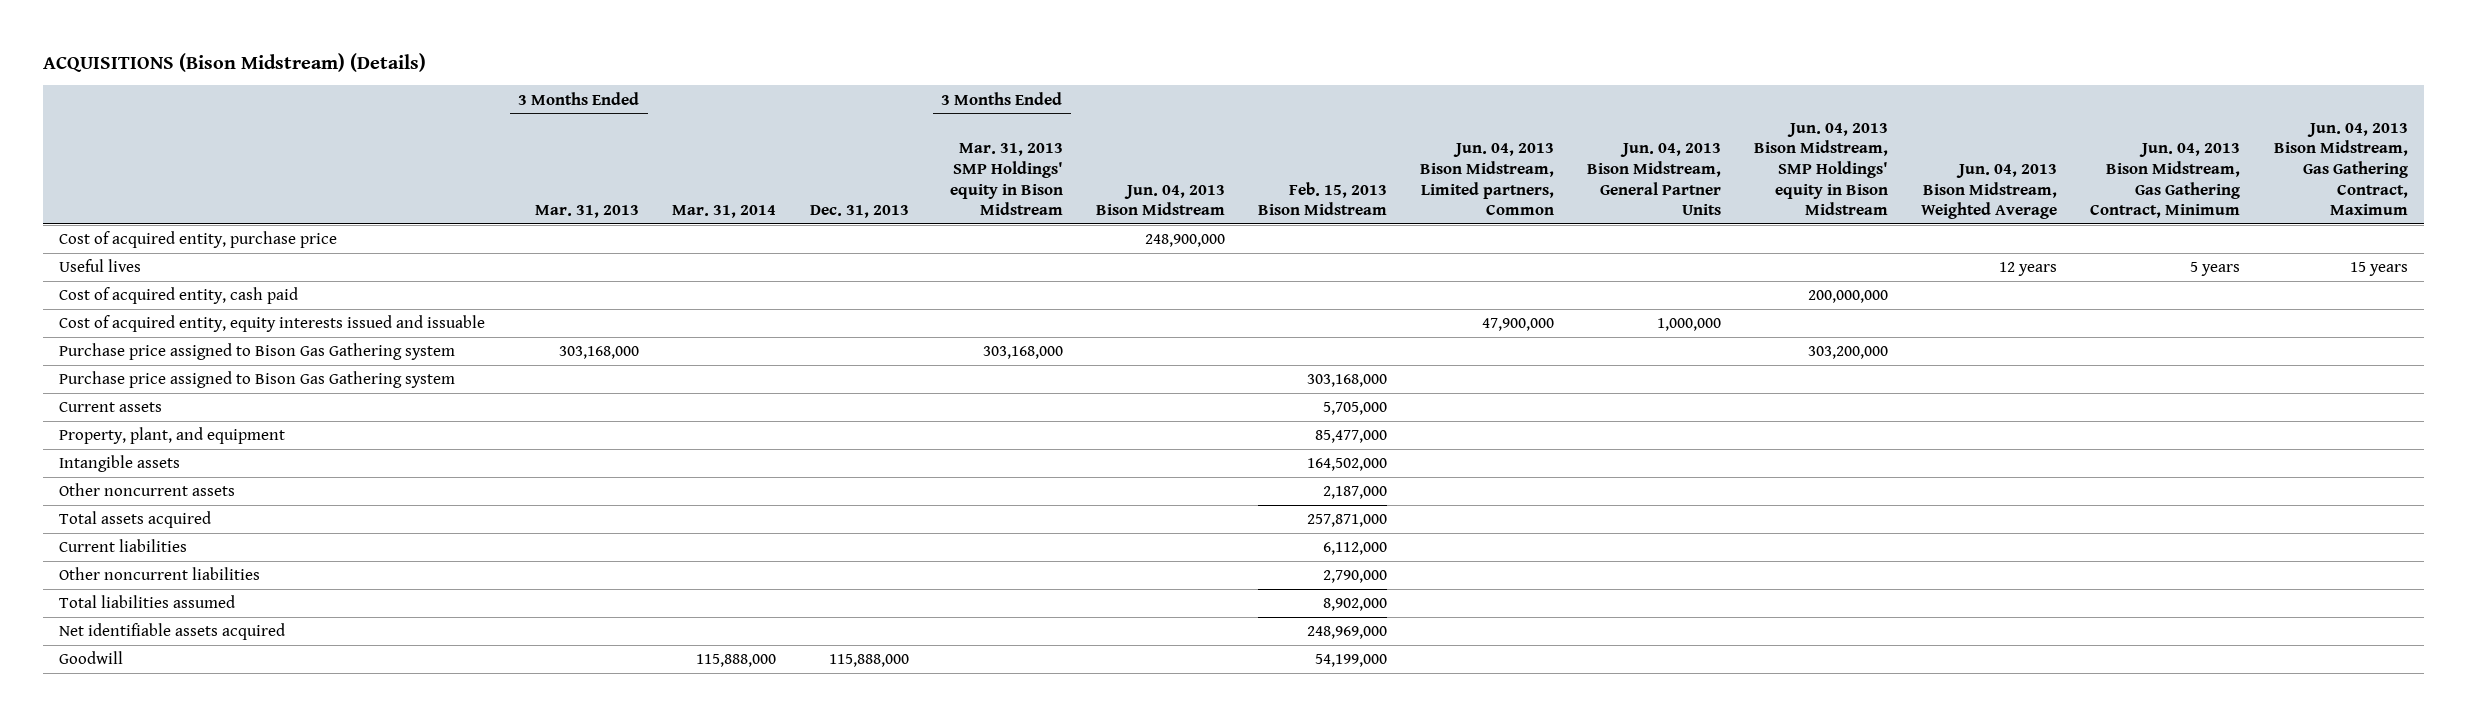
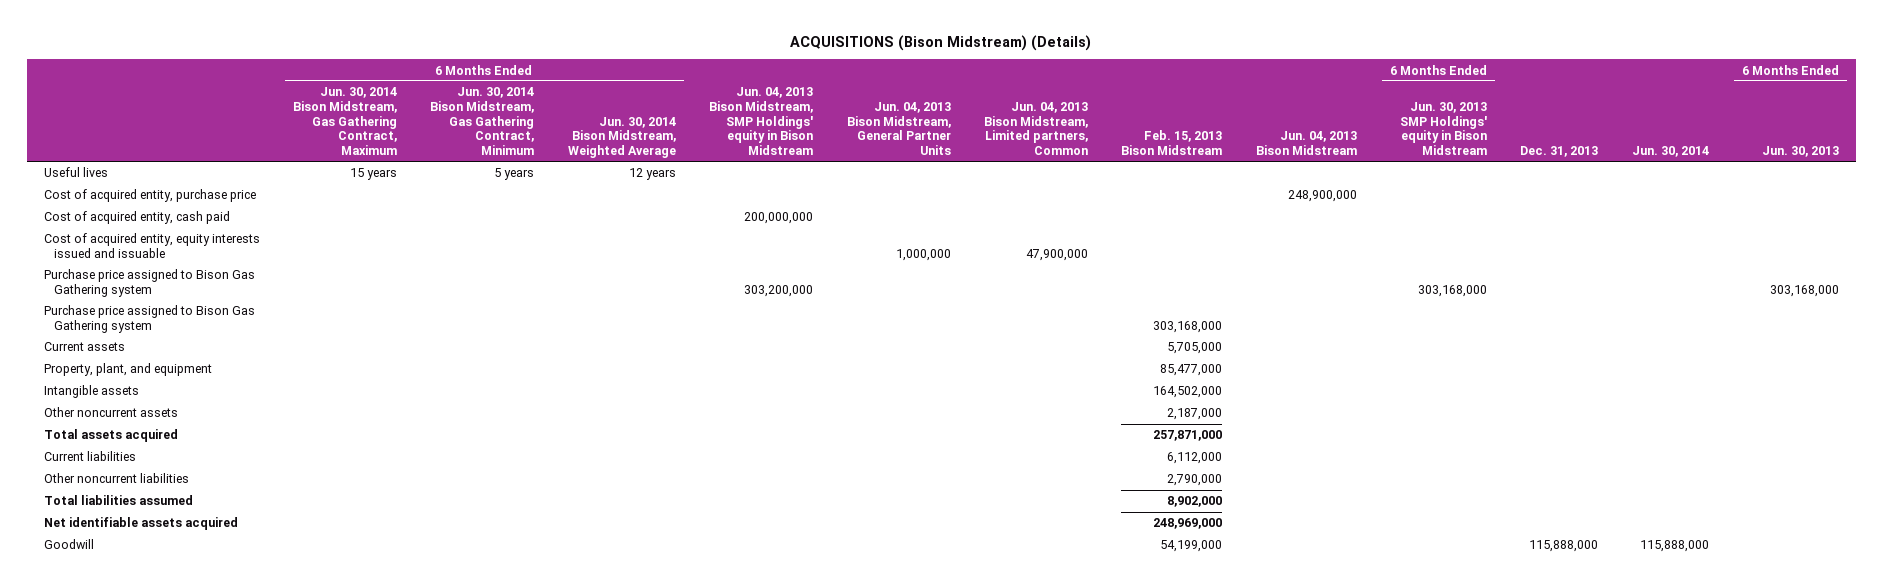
- | 3 Months Ended Mar. 31, 2013 | Mar. 31, 2014 | Dec. 31, 2013 | 3 Months Ended Mar. 31, 2013 SMP Holdings' equity in Bison Midstream | Jun. 04, 2013 Bison Midstream | Feb. 15, 2013 Bison Midstream | Jun. 04, 2013 Bison Midstream, Limited partners, Common | Jun. 04, 2013 Bison Midstream, General Partner Units | Jun. 04, 2013 Bison Midstream, SMP Holdings' equity in Bison Midstream | Jun. 04, 2013 Bison Midstream, Weighted Average | Jun. 04, 2013 Bison Midstream, Gas Gathering Contract, Minimum | Jun. 04, 2013 Bison Midstream, Gas Gathering Contract, Maximum
+ | 6 Months Ended Jun. 30, 2014 Bison Midstream, Gas Gathering Contract, Maximum | 6 Months Ended Jun. 30, 2014 Bison Midstream, Gas Gathering Contract, Minimum | 6 Months Ended Jun. 30, 2014 Bison Midstream, Weighted Average | Jun. 04, 2013 Bison Midstream, SMP Holdings' equity in Bison Midstream | Jun. 04, 2013 Bison Midstream, General Partner Units | Jun. 04, 2013 Bison Midstream, Limited partners, Common | Feb. 15, 2013 Bison Midstream | Jun. 04, 2013 Bison Midstream | 6 Months Ended Jun. 30, 2013 SMP Holdings' equity in Bison Midstream | Dec. 31, 2013 | Jun. 30, 2014 | 6 Months Ended Jun. 30, 2013
moved down: Cost of acquired entity, purchase price | | | | | | | | 248,900,000 | | | |

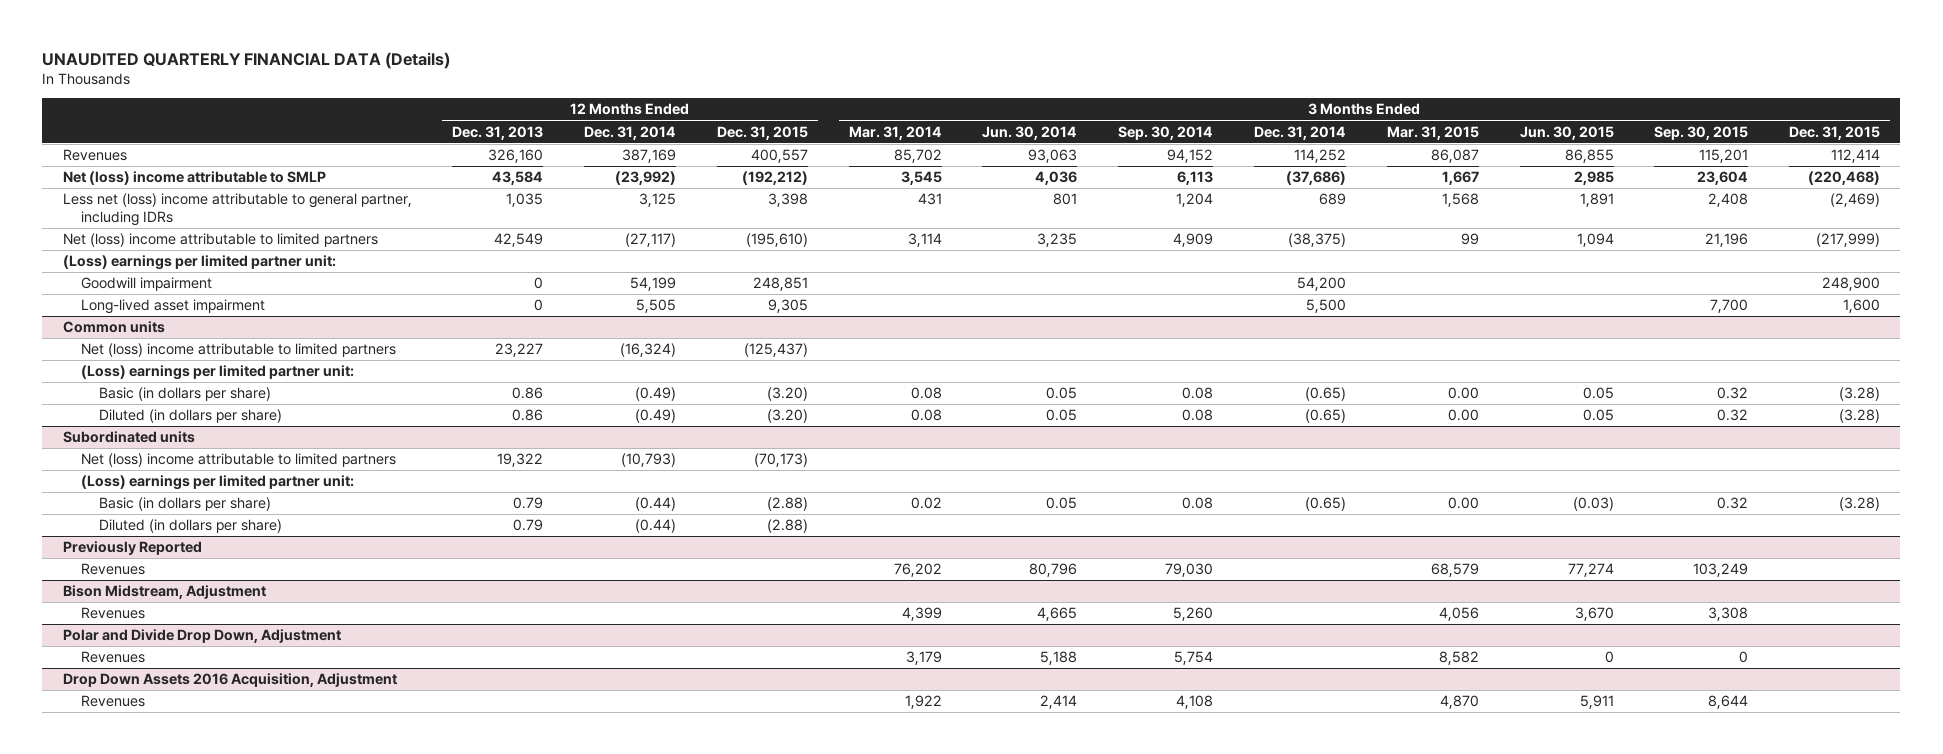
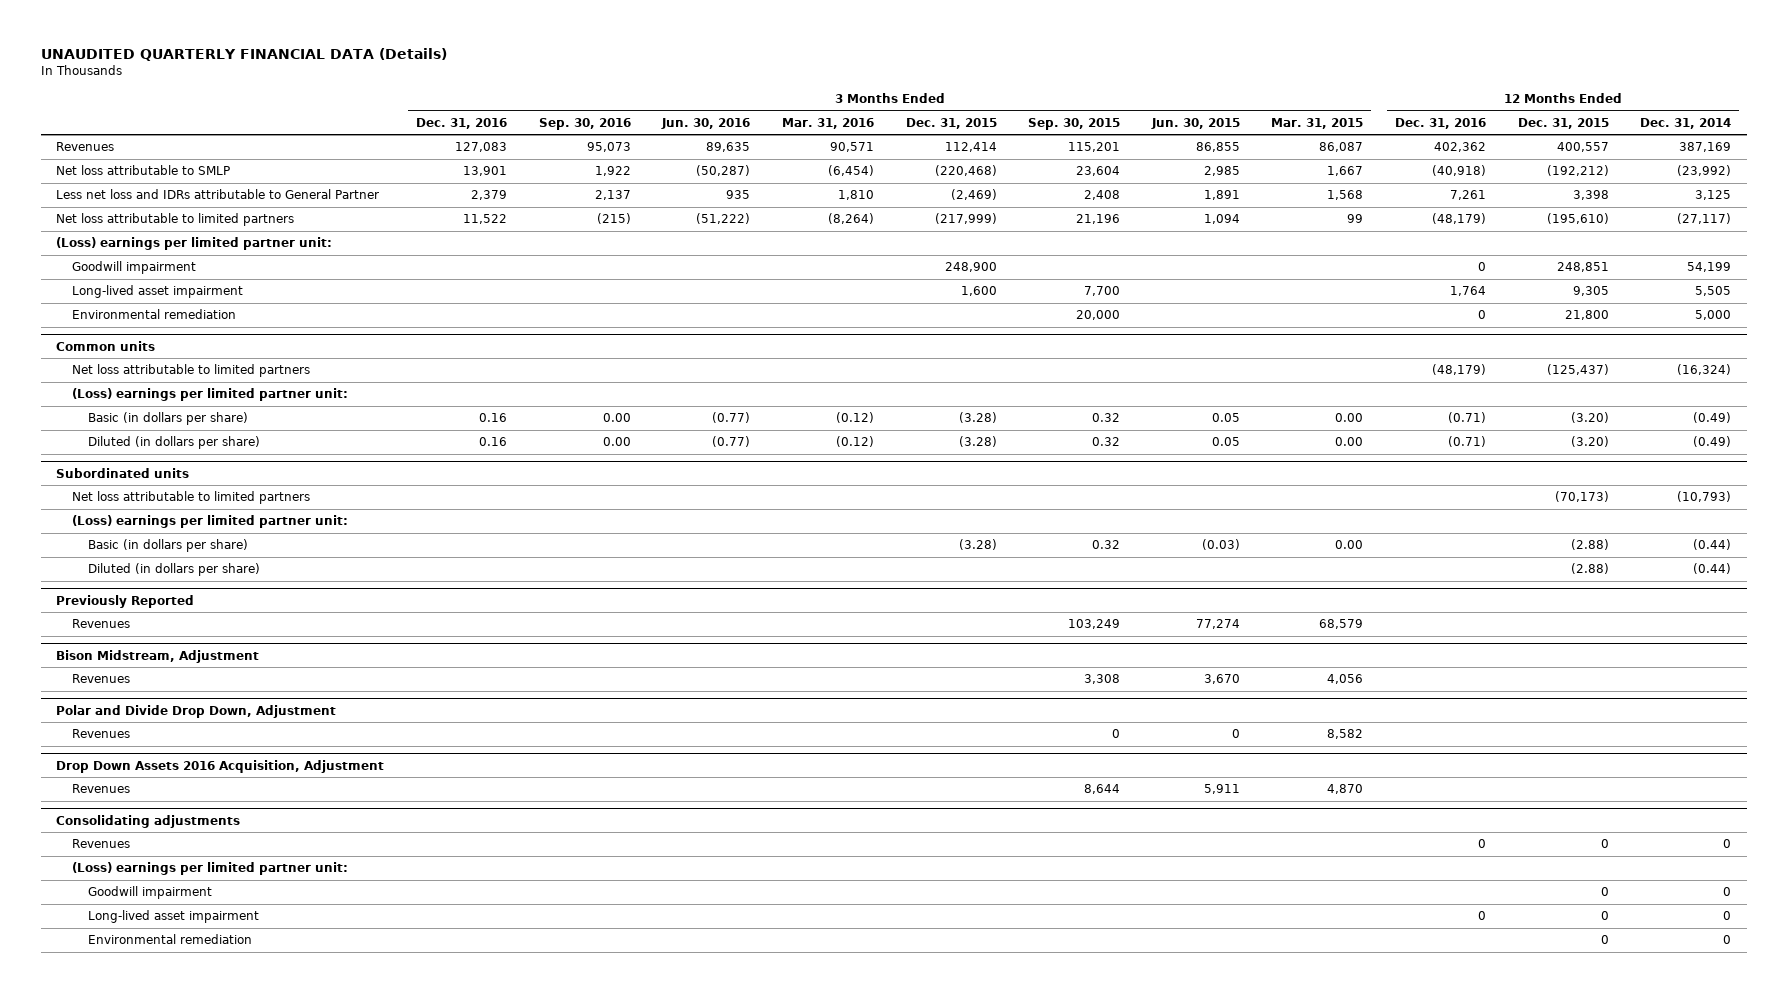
- | 12 Months Ended Dec. 31, 2013 | 12 Months Ended Dec. 31, 2014 | 12 Months Ended Dec. 31, 2015 | 3 Months Ended Mar. 31, 2014 | 3 Months Ended Jun. 30, 2014 | 3 Months Ended Sep. 30, 2014 | 3 Months Ended Dec. 31, 2014 | 3 Months Ended Mar. 31, 2015 | 3 Months Ended Jun. 30, 2015 | 3 Months Ended Sep. 30, 2015 | 3 Months Ended Dec. 31, 2015
+ | 3 Months Ended Dec. 31, 2016 | 3 Months Ended Sep. 30, 2016 | 3 Months Ended Jun. 30, 2016 | 3 Months Ended Mar. 31, 2016 | 3 Months Ended Dec. 31, 2015 | 3 Months Ended Sep. 30, 2015 | 3 Months Ended Jun. 30, 2015 | 3 Months Ended Mar. 31, 2015 | 12 Months Ended Dec. 31, 2016 | 12 Months Ended Dec. 31, 2015 | 12 Months Ended Dec. 31, 2014
- Net (loss) income attributable to SMLP | 43,584 | (23,992) | (192,212) | 3,545 | 4,036 | 6,113 | (37,686) | 1,667 | 2,985 | 23,604 | (220,468)
- Less net (loss) income attributable to general partner, including IDRs | 1,035 | 3,125 | 3,398 | 431 | 801 | 1,204 | 689 | 1,568 | 1,891 | 2,408 | (2,469)
- Net (loss) income attributable to limited partners | 42,549 | (27,117) | (195,610) | 3,114 | 3,235 | 4,909 | (38,375) | 99 | 1,094 | 21,196 | (217,999)
+ Net loss attributable to SMLP | 13,901 | 1,922 | (50,287) | (6,454) | (220,468) | 23,604 | 2,985 | 1,667 | (40,918) | (192,212) | (23,992)
+ Less net loss and IDRs attributable to General Partner | 2,379 | 2,137 | 935 | 1,810 | (2,469) | 2,408 | 1,891 | 1,568 | 7,261 | 3,398 | 3,125
+ Net loss attributable to limited partners | 11,522 | (215) | (51,222) | (8,264) | (217,999) | 21,196 | 1,094 | 99 | (48,179) | (195,610) | (27,117)
+ Environmental remediation | | | | | | 20,000 | | | 0 | 21,800 | 5,000
@ Common units
- Net (loss) income attributable to limited partners | 23,227 | (16,324) | (125,437) | | | | | | | |
+ Net loss attributable to limited partners | | | | | | | | | (48,179) | (125,437) | (16,324)
@ Subordinated units
- Net (loss) income attributable to limited partners | 19,322 | (10,793) | (70,173) | | | | | | | |
+ Net loss attributable to limited partners | | | | | | | | | | (70,173) | (10,793)
+ Consolidating adjustments
+ Revenues | | | | | | | | | 0 | 0 | 0
+ (Loss) earnings per limited partner unit:
+ Goodwill impairment | | | | | | | | | | 0 | 0
+ Long-lived asset impairment | | | | | | | | | 0 | 0 | 0
+ Environmental remediation | | | | | | | | | | 0 | 0

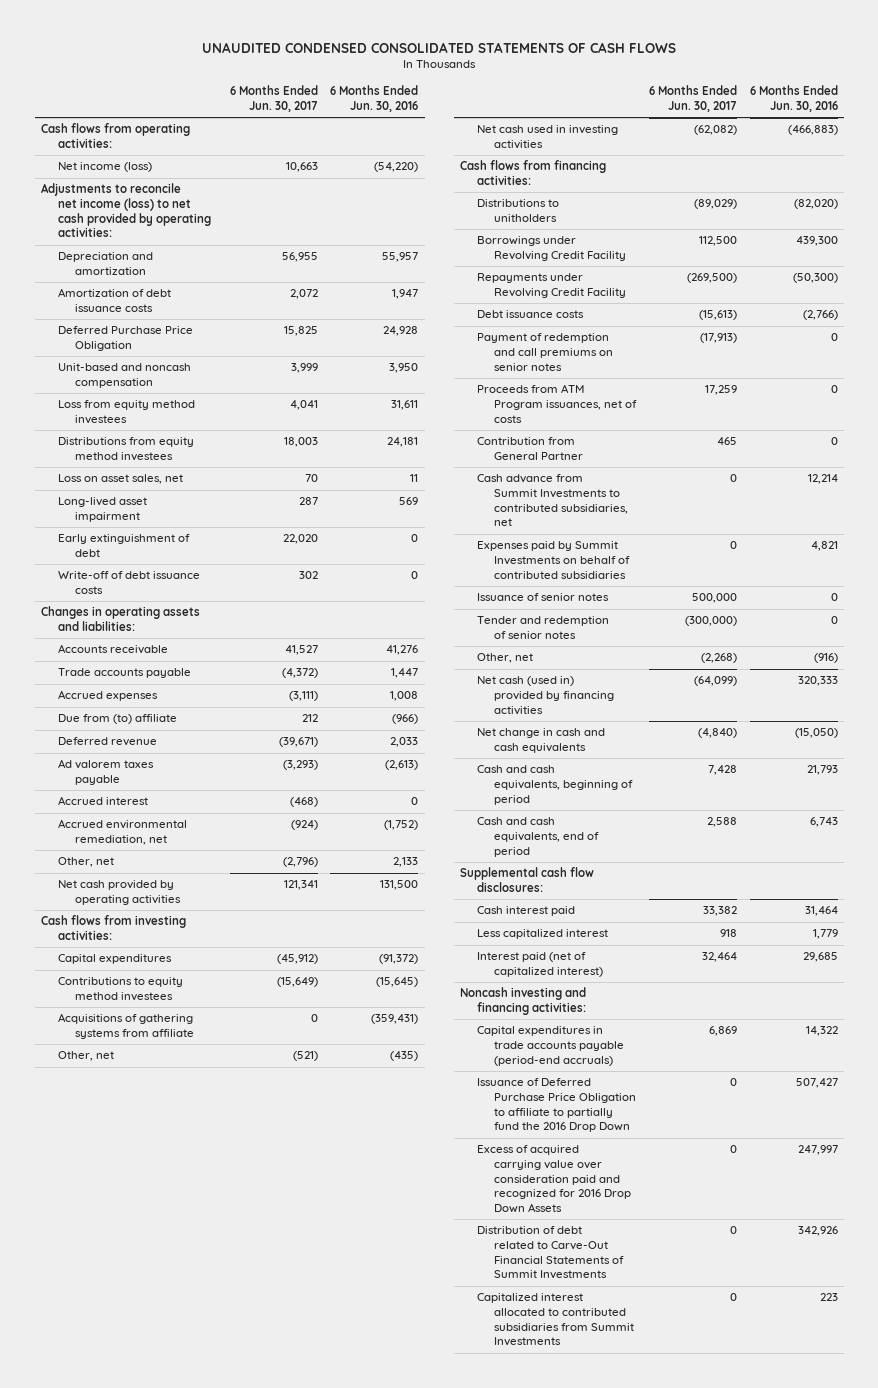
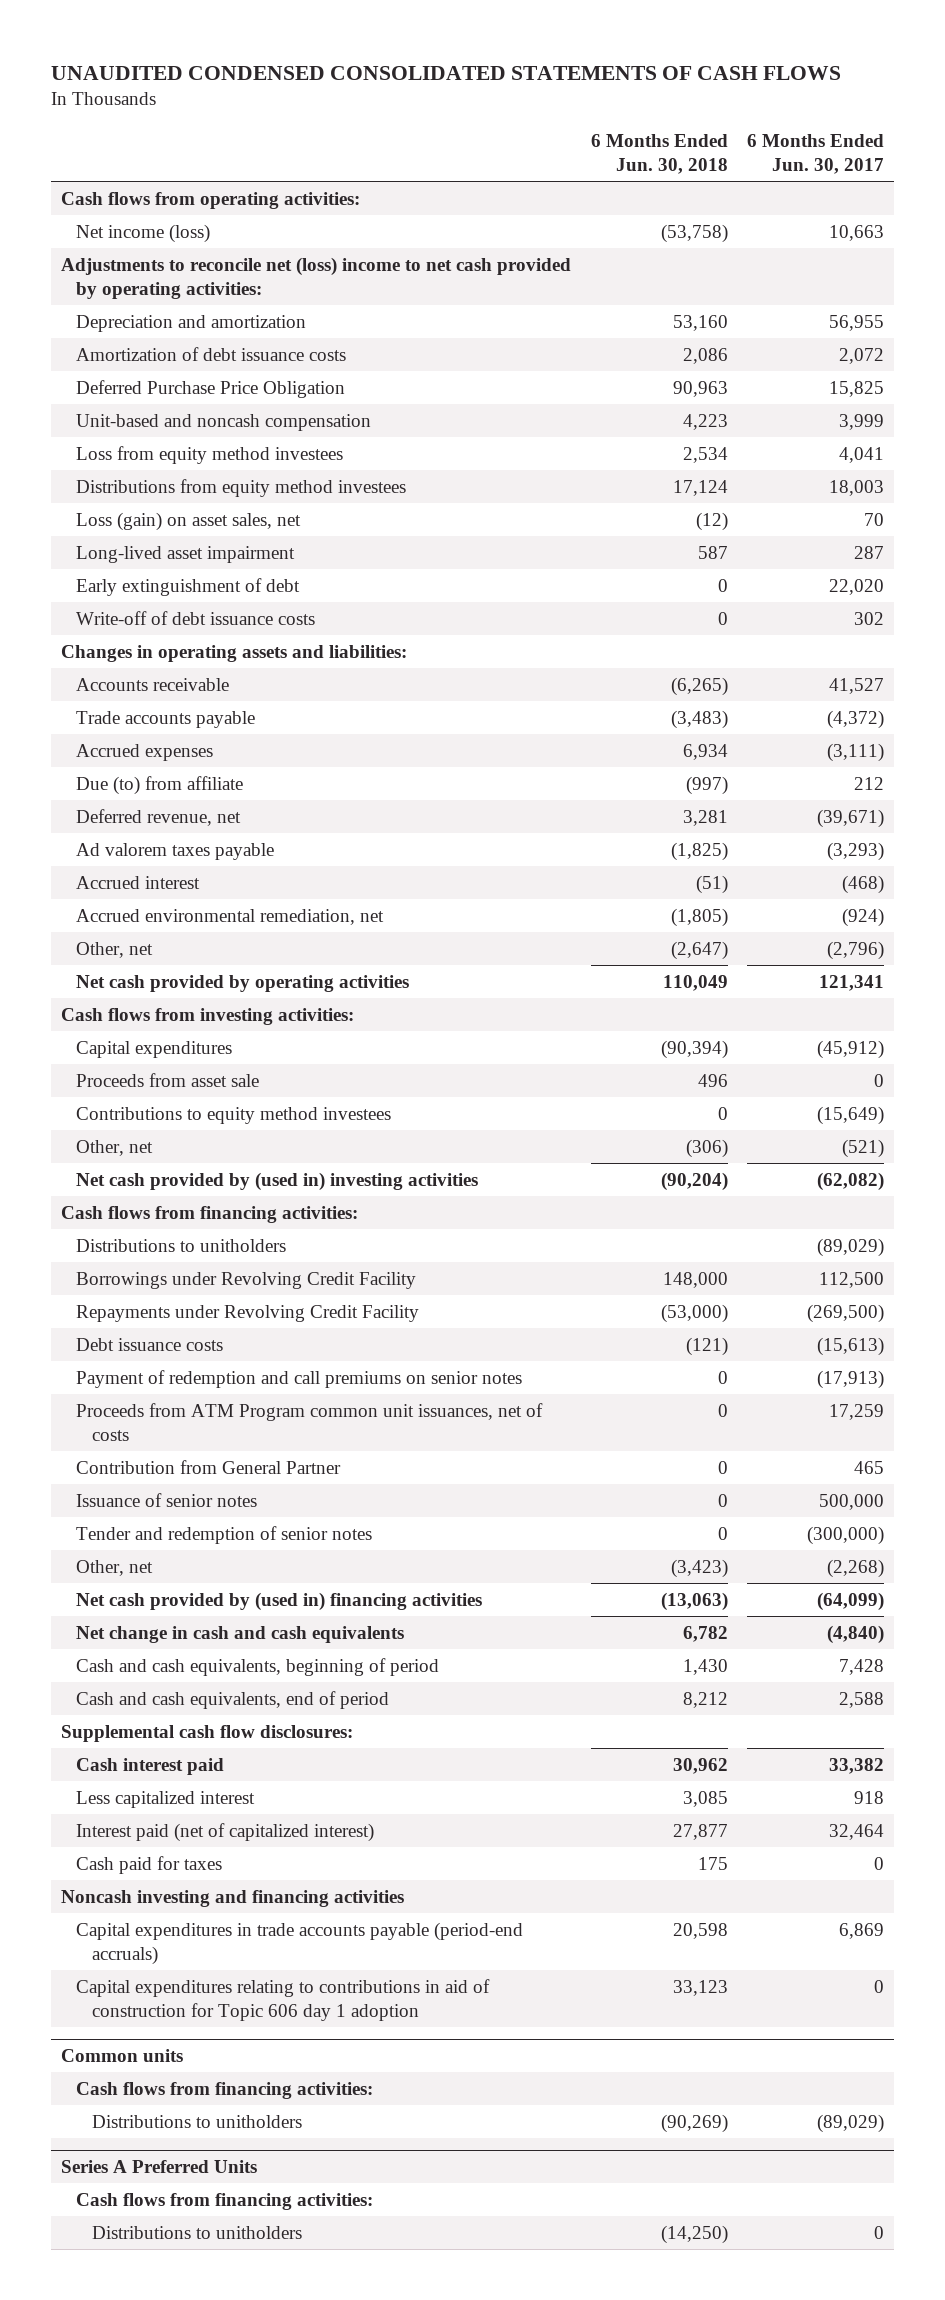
- | 6 Months Ended Jun. 30, 2017 | 6 Months Ended Jun. 30, 2016
+ | 6 Months Ended Jun. 30, 2018 | 6 Months Ended Jun. 30, 2017
- Adjustments to reconcile net income (loss) to net cash provided by operating activities:
+ Adjustments to reconcile net (loss) income to net cash provided by operating activities:
- Loss on asset sales, net | 70 | 11
+ Loss (gain) on asset sales, net | (12) | 70
- Due from (to) affiliate | 212 | (966)
- Deferred revenue | (39,671) | 2,033
+ Due (to) from affiliate | (997) | 212
+ Deferred revenue, net | 3,281 | (39,671)
+ Proceeds from asset sale | 496 | 0
- Acquisitions of gathering systems from affiliate | 0 | (359,431)
- Net cash used in investing activities | (62,082) | (466,883)
+ Net cash provided by (used in) investing activities | (90,204) | (62,082)
- Proceeds from ATM Program issuances, net of costs | 17,259 | 0
+ Proceeds from ATM Program common unit issuances, net of costs | 0 | 17,259
- Cash advance from Summit Investments to contributed subsidiaries, net | 0 | 12,214
- Expenses paid by Summit Investments on behalf of contributed subsidiaries | 0 | 4,821
- Net cash (used in) provided by financing activities | (64,099) | 320,333
+ Net cash provided by (used in) financing activities | (13,063) | (64,099)
- Noncash investing and financing activities:
+ Cash paid for taxes | 175 | 0
+ Noncash investing and financing activities
- Issuance of Deferred Purchase Price Obligation to affiliate to partially fund the 2016 Drop Down | 0 | 507,427
- Excess of acquired carrying value over consideration paid and recognized for 2016 Drop Down Assets | 0 | 247,997
- Distribution of debt related to Carve-Out Financial Statements of Summit Investments | 0 | 342,926
- Capitalized interest allocated to contributed subsidiaries from Summit Investments | 0 | 223
+ Capital expenditures relating to contributions in aid of construction for Topic 606 day 1 adoption | 33,123 | 0
+ Common units
+ Cash flows from financing activities:
+ Distributions to unitholders | (90,269) | (89,029)
+ Series A Preferred Units
+ Cash flows from financing activities:
+ Distributions to unitholders | (14,250) | 0

